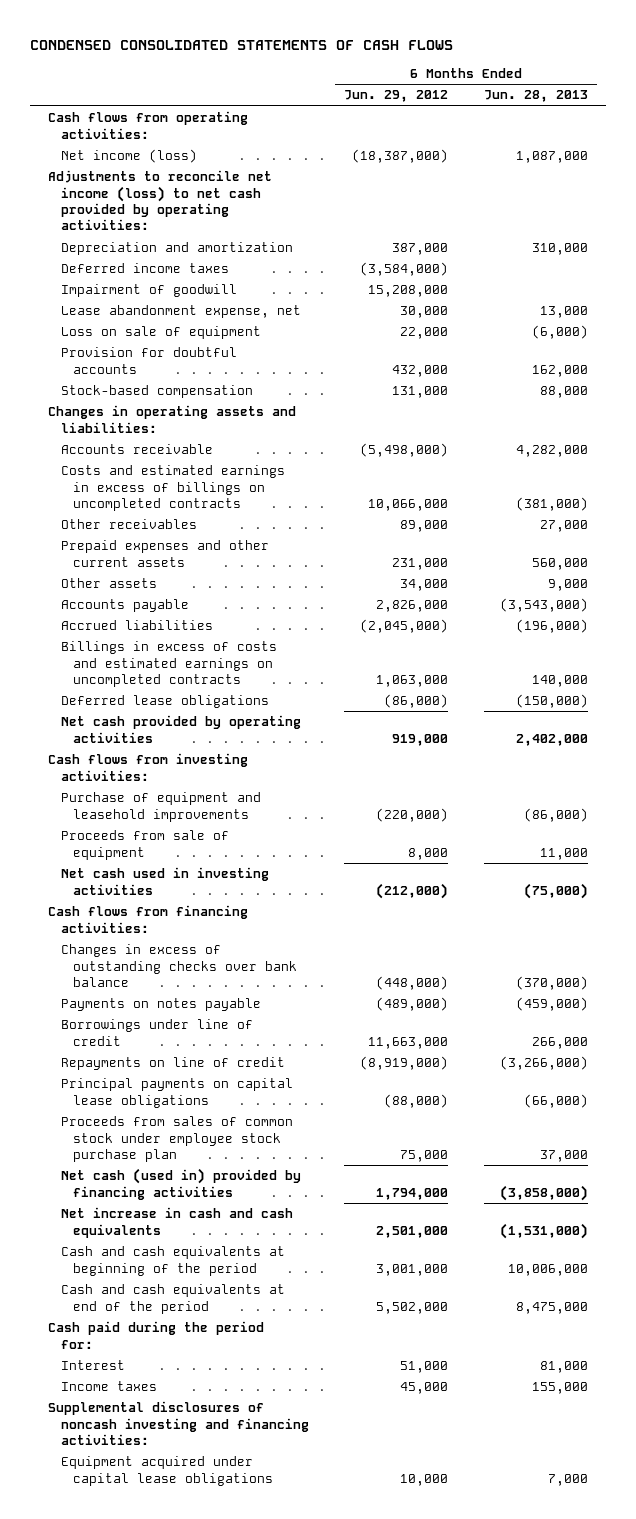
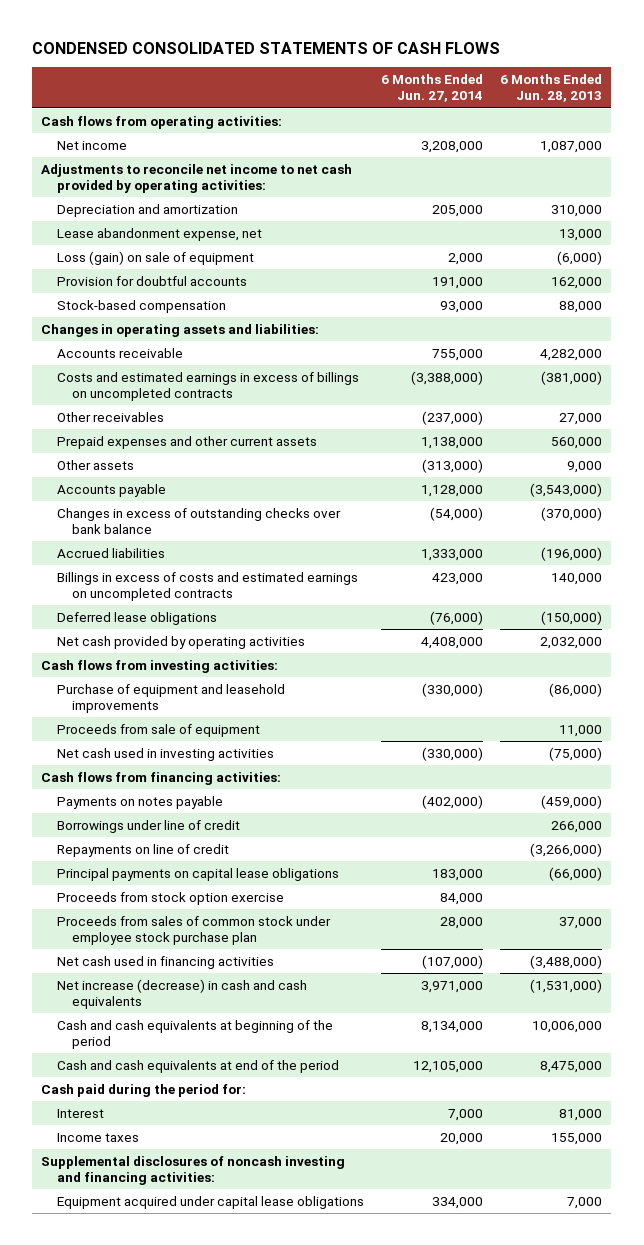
- | 6 Months Ended Jun. 29, 2012 | 6 Months Ended Jun. 28, 2013
+ | 6 Months Ended Jun. 27, 2014 | 6 Months Ended Jun. 28, 2013
- Net income (loss) | (18,387,000) | 1,087,000
- Adjustments to reconcile net income (loss) to net cash provided by operating activities:
+ Net income | 3,208,000 | 1,087,000
+ Adjustments to reconcile net income to net cash provided by operating activities:
- Deferred income taxes | (3,584,000) |
- Impairment of goodwill | 15,208,000 |
- Loss on sale of equipment | 22,000 | (6,000)
+ Loss (gain) on sale of equipment | 2,000 | (6,000)
moved up: Changes in excess of outstanding checks over bank balance | (54,000) | (370,000)
- Net cash provided by operating activities | 919,000 | 2,402,000
+ Net cash provided by operating activities | 4,408,000 | 2,032,000
+ Proceeds from stock option exercise | 84,000 |
- Net cash (used in) provided by financing activities | 1,794,000 | (3,858,000)
- Net increase in cash and cash equivalents | 2,501,000 | (1,531,000)
+ Net cash used in financing activities | (107,000) | (3,488,000)
+ Net increase (decrease) in cash and cash equivalents | 3,971,000 | (1,531,000)

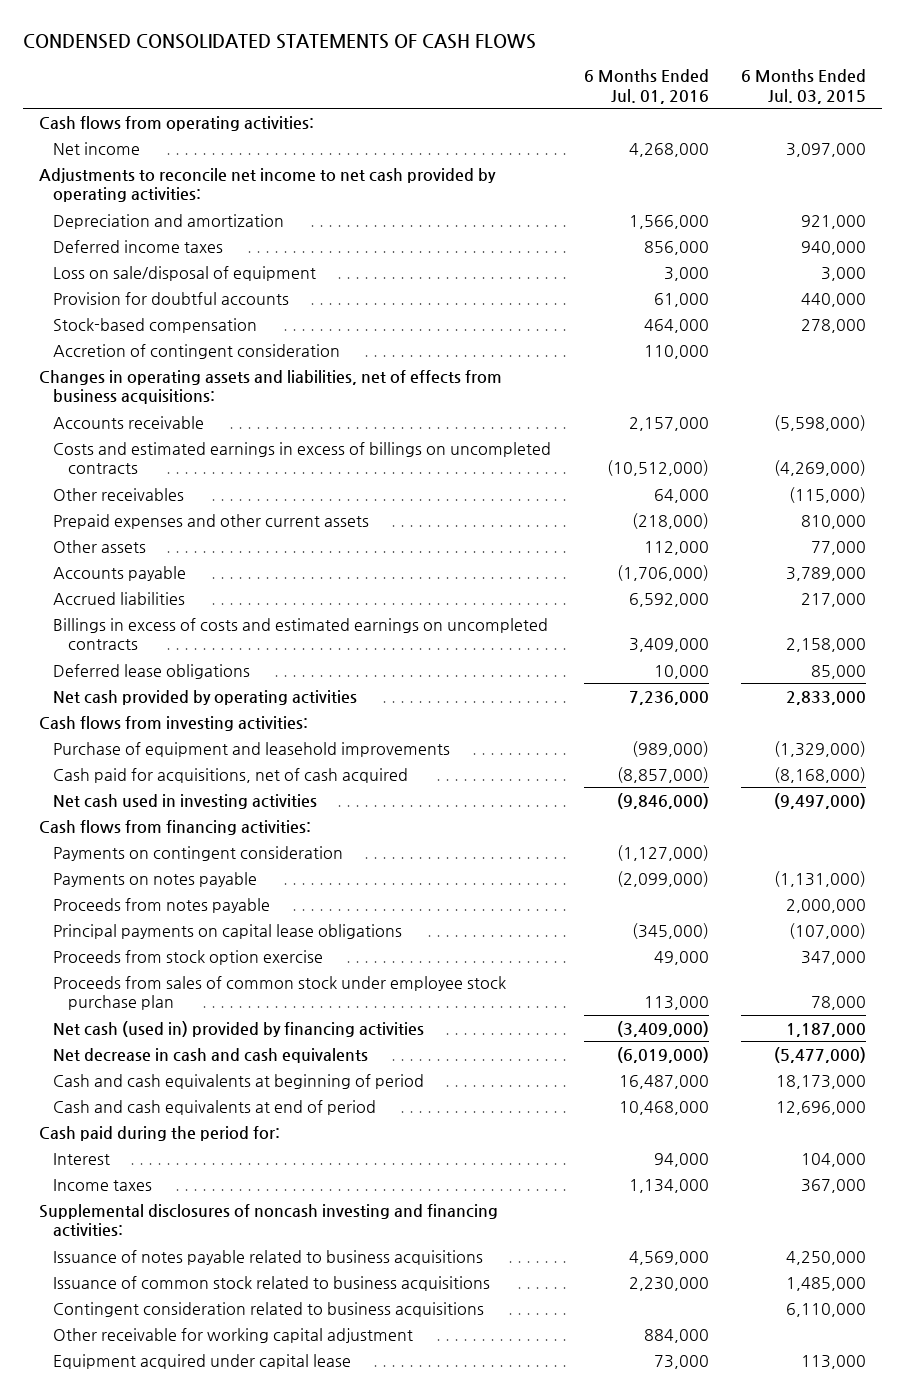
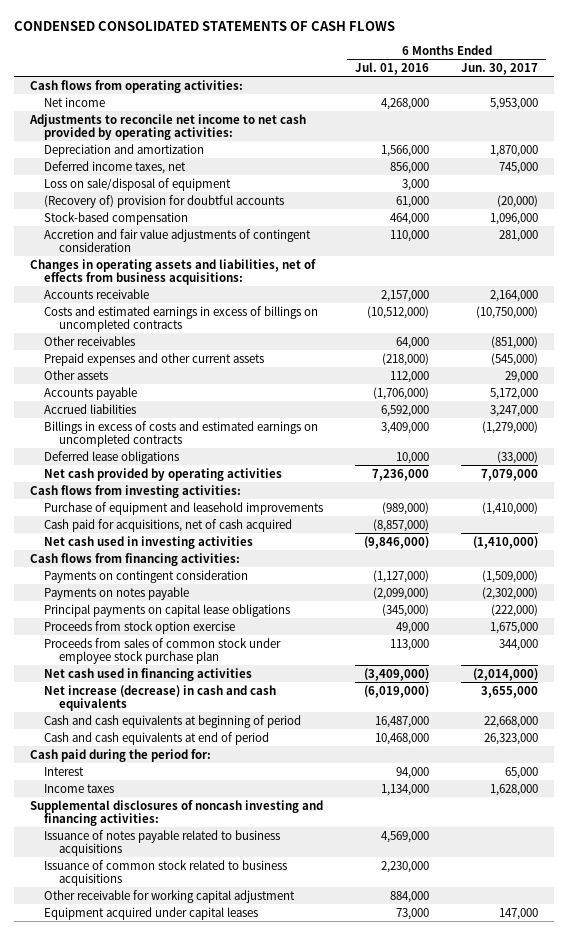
- | 6 Months Ended Jul. 01, 2016 | 6 Months Ended Jul. 03, 2015
+ | 6 Months Ended Jul. 01, 2016 | 6 Months Ended Jun. 30, 2017
- Deferred income taxes | 856,000 | 940,000
+ Deferred income taxes, net | 856,000 | 745,000
- Provision for doubtful accounts | 61,000 | 440,000
+ (Recovery of) provision for doubtful accounts | 61,000 | (20,000)
- Accretion of contingent consideration | 110,000 |
+ Accretion and fair value adjustments of contingent consideration | 110,000 | 281,000
- Proceeds from notes payable | | 2,000,000
- Net cash (used in) provided by financing activities | (3,409,000) | 1,187,000
- Net decrease in cash and cash equivalents | (6,019,000) | (5,477,000)
+ Net cash used in financing activities | (3,409,000) | (2,014,000)
+ Net increase (decrease) in cash and cash equivalents | (6,019,000) | 3,655,000
- Contingent consideration related to business acquisitions | | 6,110,000
- Equipment acquired under capital lease | 73,000 | 113,000
+ Equipment acquired under capital leases | 73,000 | 147,000

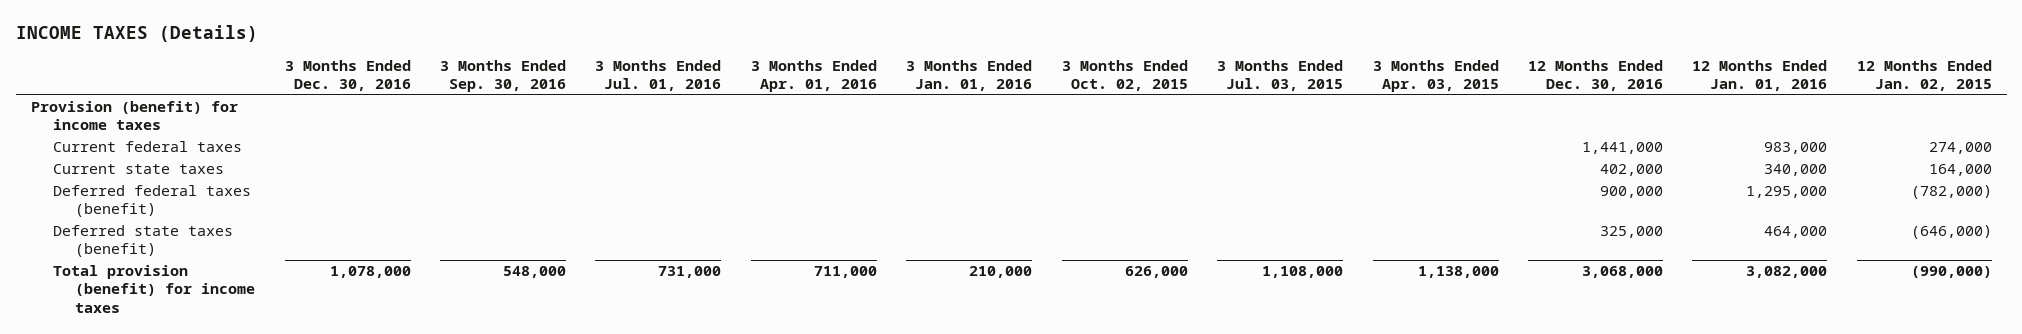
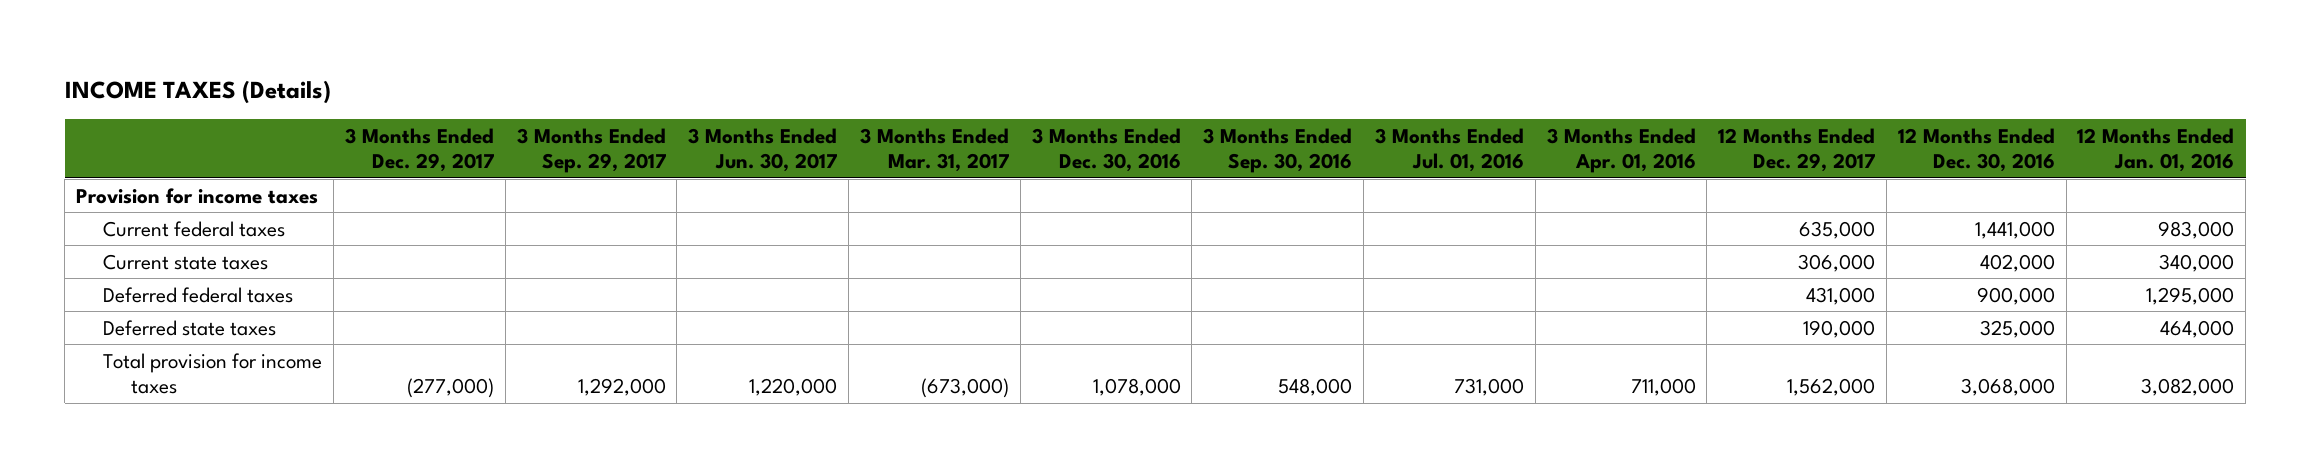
- | 3 Months Ended Dec. 30, 2016 | 3 Months Ended Sep. 30, 2016 | 3 Months Ended Jul. 01, 2016 | 3 Months Ended Apr. 01, 2016 | 3 Months Ended Jan. 01, 2016 | 3 Months Ended Oct. 02, 2015 | 3 Months Ended Jul. 03, 2015 | 3 Months Ended Apr. 03, 2015 | 12 Months Ended Dec. 30, 2016 | 12 Months Ended Jan. 01, 2016 | 12 Months Ended Jan. 02, 2015
+ | 3 Months Ended Dec. 29, 2017 | 3 Months Ended Sep. 29, 2017 | 3 Months Ended Jun. 30, 2017 | 3 Months Ended Mar. 31, 2017 | 3 Months Ended Dec. 30, 2016 | 3 Months Ended Sep. 30, 2016 | 3 Months Ended Jul. 01, 2016 | 3 Months Ended Apr. 01, 2016 | 12 Months Ended Dec. 29, 2017 | 12 Months Ended Dec. 30, 2016 | 12 Months Ended Jan. 01, 2016
- Provision (benefit) for income taxes
+ Provision for income taxes
- Deferred federal taxes (benefit) | | | | | | | | | 900,000 | 1,295,000 | (782,000)
- Deferred state taxes (benefit) | | | | | | | | | 325,000 | 464,000 | (646,000)
- Total provision (benefit) for income taxes | 1,078,000 | 548,000 | 731,000 | 711,000 | 210,000 | 626,000 | 1,108,000 | 1,138,000 | 3,068,000 | 3,082,000 | (990,000)
+ Deferred federal taxes | | | | | | | | | 431,000 | 900,000 | 1,295,000
+ Deferred state taxes | | | | | | | | | 190,000 | 325,000 | 464,000
+ Total provision for income taxes | (277,000) | 1,292,000 | 1,220,000 | (673,000) | 1,078,000 | 548,000 | 731,000 | 711,000 | 1,562,000 | 3,068,000 | 3,082,000

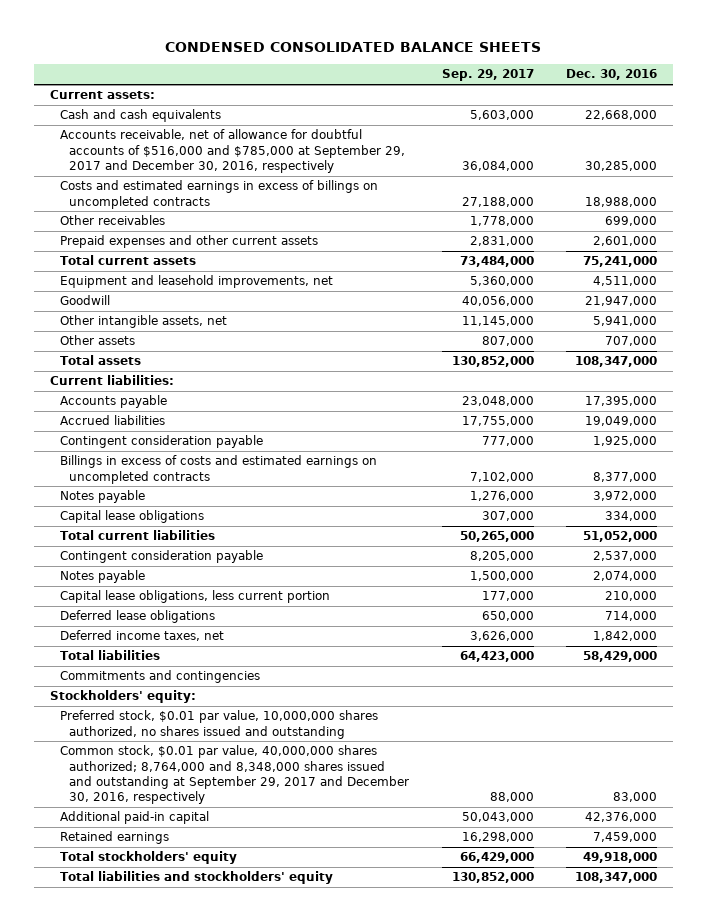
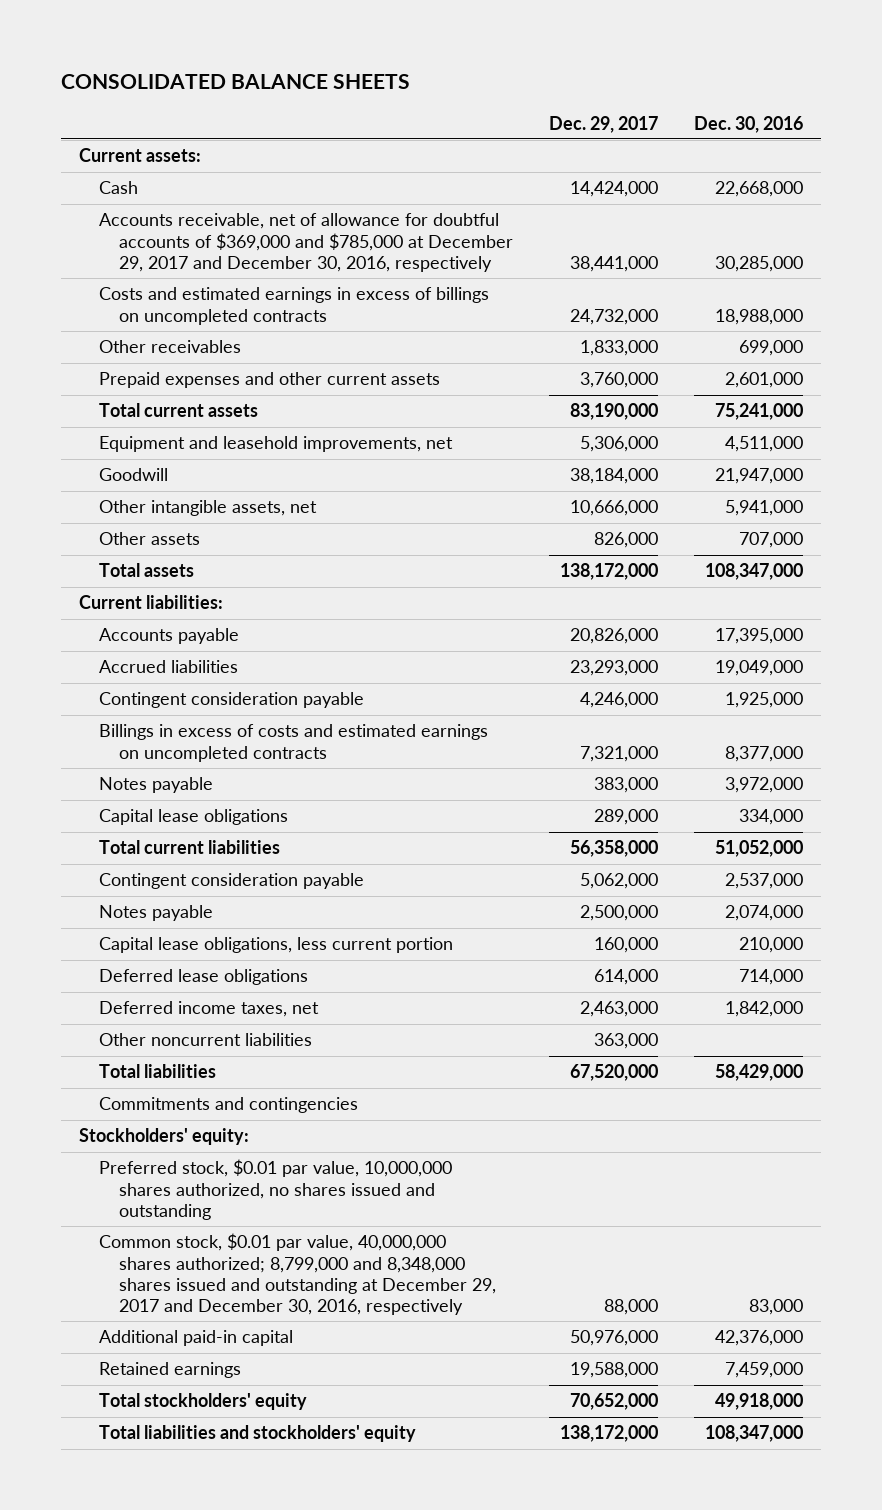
- CONDENSED CONSOLIDATED BALANCE SHEETS
+ CONSOLIDATED BALANCE SHEETS
- | Sep. 29, 2017 | Dec. 30, 2016
+ | Dec. 29, 2017 | Dec. 30, 2016
- Cash and cash equivalents | 5,603,000 | 22,668,000
- Accounts receivable, net of allowance for doubtful accounts of $516,000 and $785,000 at September 29, 2017 and December 30, 2016, respectively | 36,084,000 | 30,285,000
+ Cash | 14,424,000 | 22,668,000
+ Accounts receivable, net of allowance for doubtful accounts of $369,000 and $785,000 at December 29, 2017 and December 30, 2016, respectively | 38,441,000 | 30,285,000
+ Other noncurrent liabilities | 363,000 |
- Common stock, $0.01 par value, 40,000,000 shares authorized; 8,764,000 and 8,348,000 shares issued and outstanding at September 29, 2017 and December 30, 2016, respectively | 88,000 | 83,000
+ Common stock, $0.01 par value, 40,000,000 shares authorized; 8,799,000 and 8,348,000 shares issued and outstanding at December 29, 2017 and December 30, 2016, respectively | 88,000 | 83,000

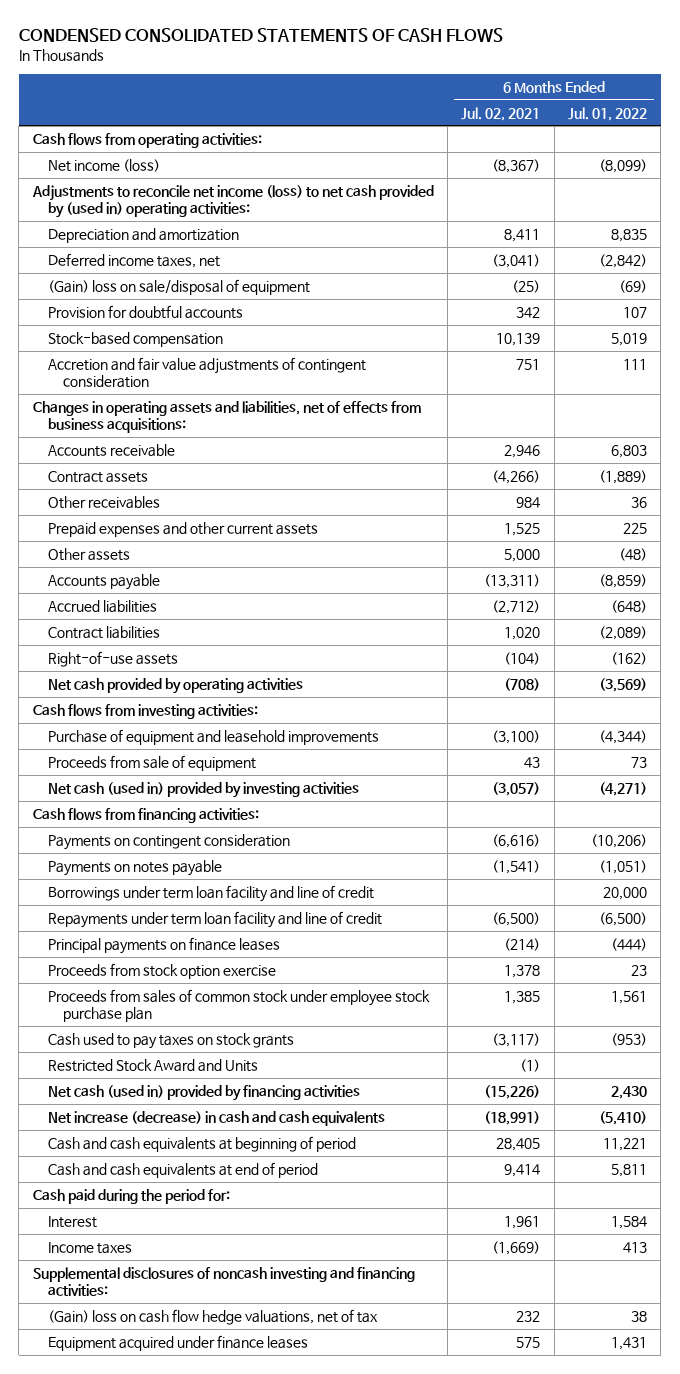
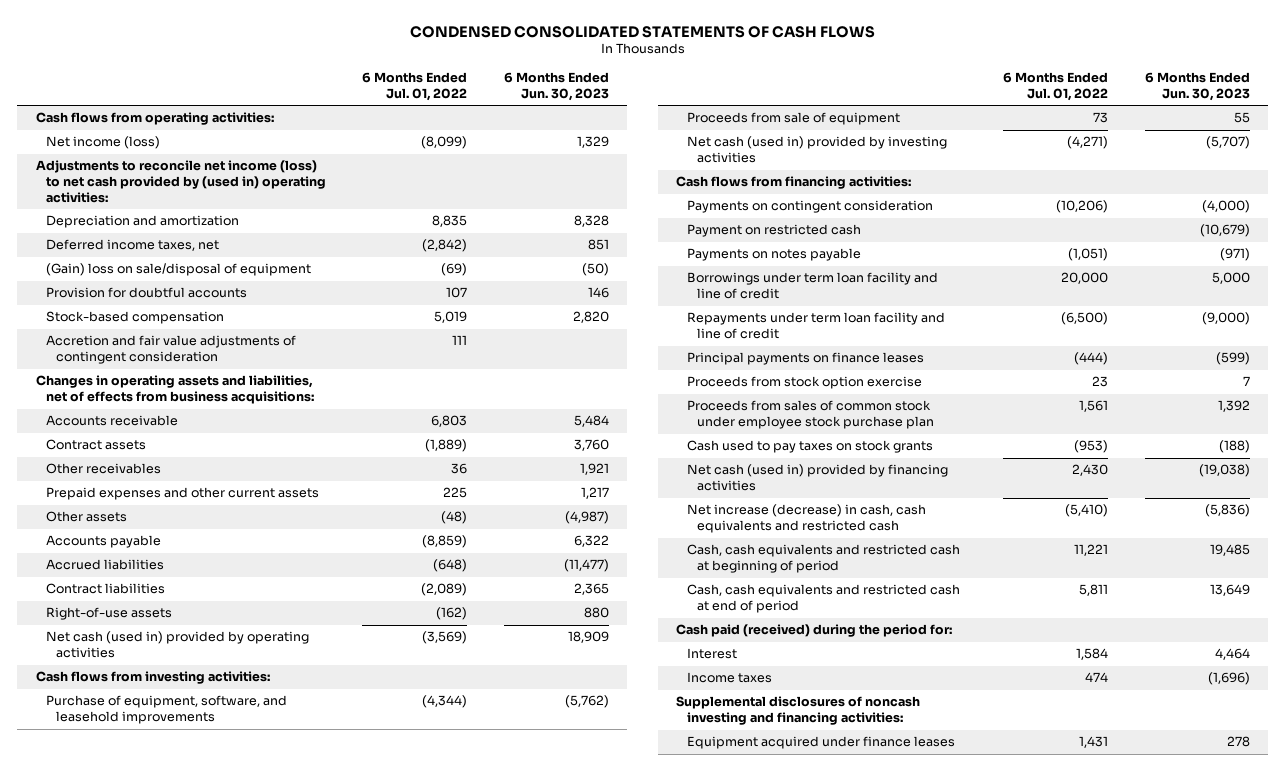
- | 6 Months Ended Jul. 02, 2021 | 6 Months Ended Jul. 01, 2022
+ | 6 Months Ended Jul. 01, 2022 | 6 Months Ended Jun. 30, 2023
- Net cash provided by operating activities | (708) | (3,569)
+ Net cash (used in) provided by operating activities | (3,569) | 18,909
- Purchase of equipment and leasehold improvements | (3,100) | (4,344)
+ Purchase of equipment, software, and leasehold improvements | (4,344) | (5,762)
+ Payment on restricted cash | | (10,679)
- Restricted Stock Award and Units | (1) |
- Net increase (decrease) in cash and cash equivalents | (18,991) | (5,410)
- Cash and cash equivalents at beginning of period | 28,405 | 11,221
- Cash and cash equivalents at end of period | 9,414 | 5,811
- Cash paid during the period for:
+ Net increase (decrease) in cash, cash equivalents and restricted cash | (5,410) | (5,836)
+ Cash, cash equivalents and restricted cash at beginning of period | 11,221 | 19,485
+ Cash, cash equivalents and restricted cash at end of period | 5,811 | 13,649
+ Cash paid (received) during the period for:
- Income taxes | (1,669) | 413
+ Income taxes | 474 | (1,696)
- (Gain) loss on cash flow hedge valuations, net of tax | 232 | 38

